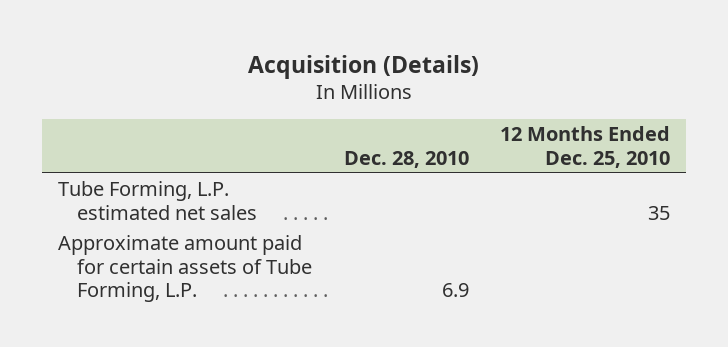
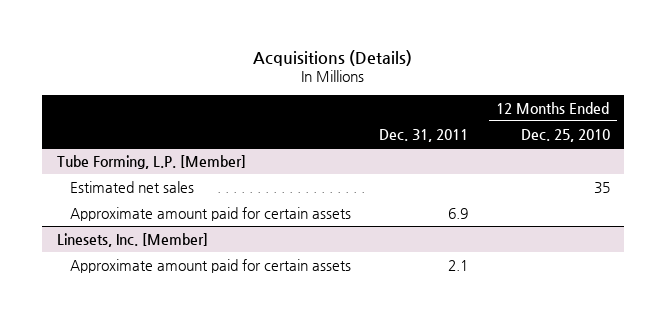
- Acquisition (Details)
+ Acquisitions (Details)
- | Dec. 28, 2010 | 12 Months Ended Dec. 25, 2010
+ | Dec. 31, 2011 | 12 Months Ended Dec. 25, 2010
- Tube Forming, L.P. estimated net sales | | 35
- Approximate amount paid for certain assets of Tube Forming, L.P. | 6.9 |
+ Tube Forming, L.P. [Member]
+ Estimated net sales | | 35
+ Approximate amount paid for certain assets | 6.9 |
+ Linesets, Inc. [Member]
+ Approximate amount paid for certain assets | 2.1 |

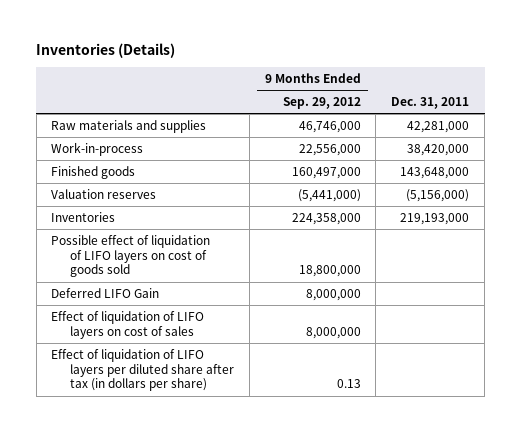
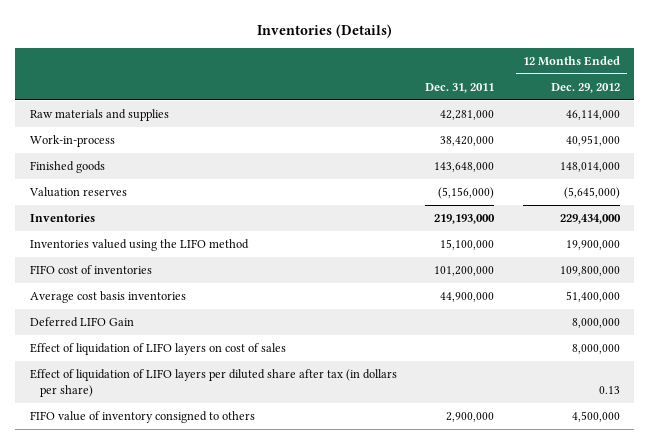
- | 9 Months Ended Sep. 29, 2012 | Dec. 31, 2011
+ | Dec. 31, 2011 | 12 Months Ended Dec. 29, 2012
- Possible effect of liquidation of LIFO layers on cost of goods sold | 18,800,000 |
+ Inventories valued using the LIFO method | 15,100,000 | 19,900,000
+ FIFO cost of inventories | 101,200,000 | 109,800,000
+ Average cost basis inventories | 44,900,000 | 51,400,000
+ FIFO value of inventory consigned to others | 2,900,000 | 4,500,000

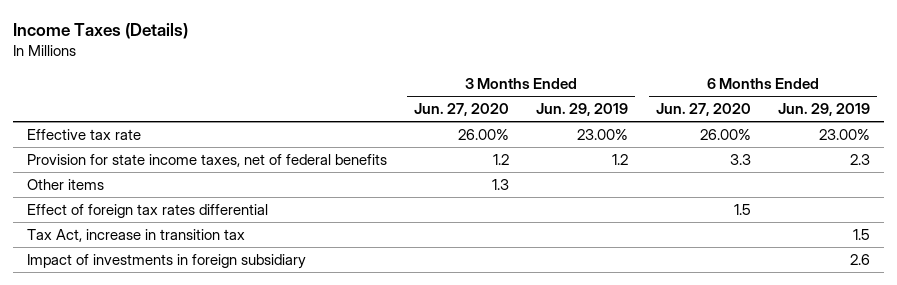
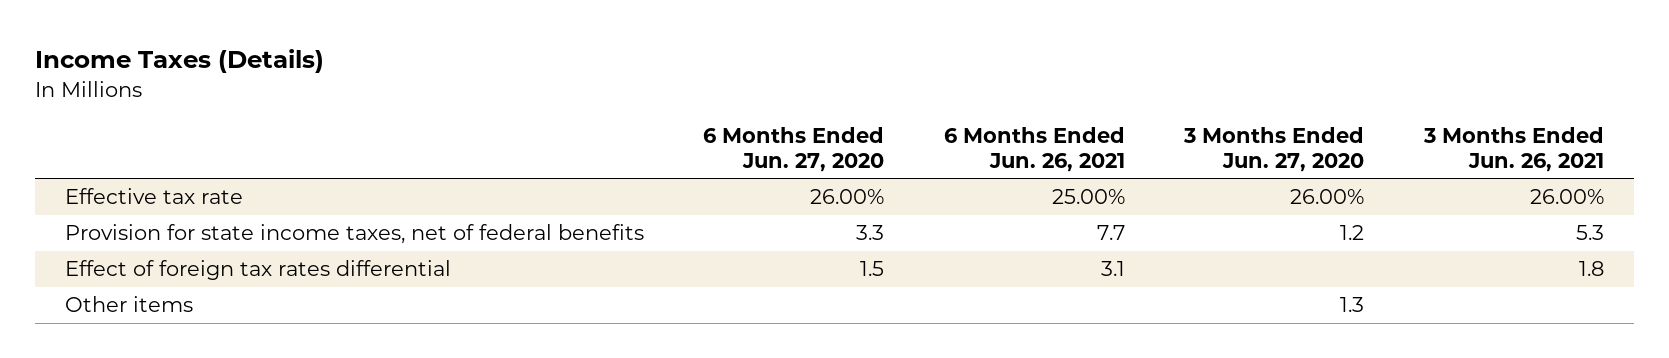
- | 3 Months Ended Jun. 27, 2020 | 3 Months Ended Jun. 29, 2019 | 6 Months Ended Jun. 27, 2020 | 6 Months Ended Jun. 29, 2019
+ | 6 Months Ended Jun. 27, 2020 | 6 Months Ended Jun. 26, 2021 | 3 Months Ended Jun. 27, 2020 | 3 Months Ended Jun. 26, 2021
- Tax Act, increase in transition tax | | | | 1.5
- Impact of investments in foreign subsidiary | | | | 2.6
moved down: Other items | | | 1.3 |

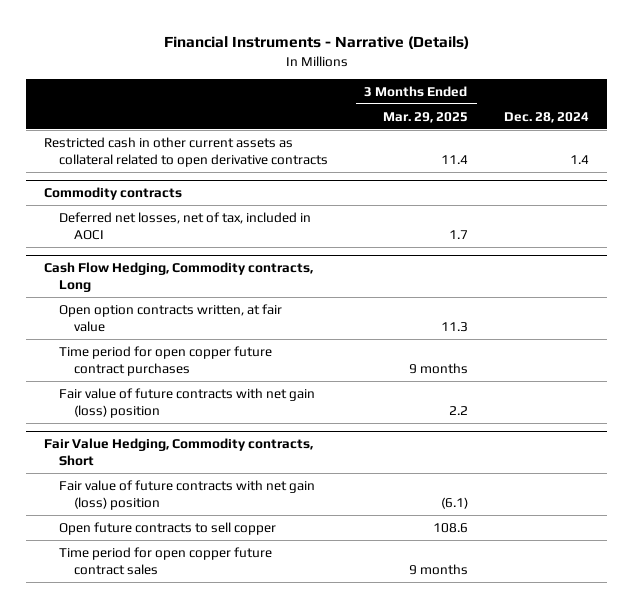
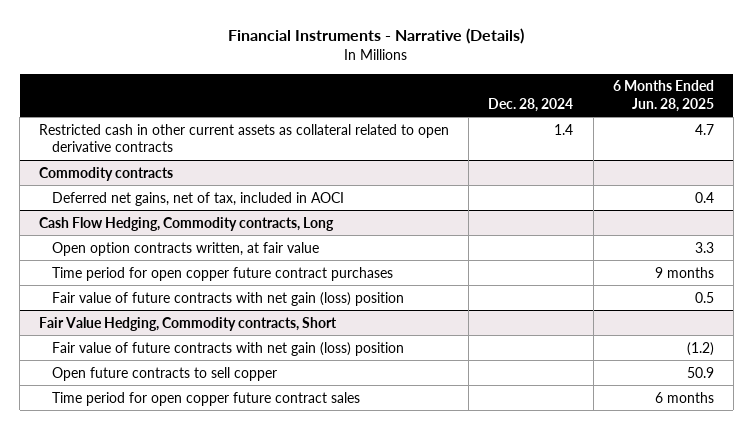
- | 3 Months Ended Mar. 29, 2025 | Dec. 28, 2024
+ | Dec. 28, 2024 | 6 Months Ended Jun. 28, 2025
@ Commodity contracts
- Deferred net losses, net of tax, included in AOCI | 1.7 |
+ Deferred net gains, net of tax, included in AOCI | | 0.4

